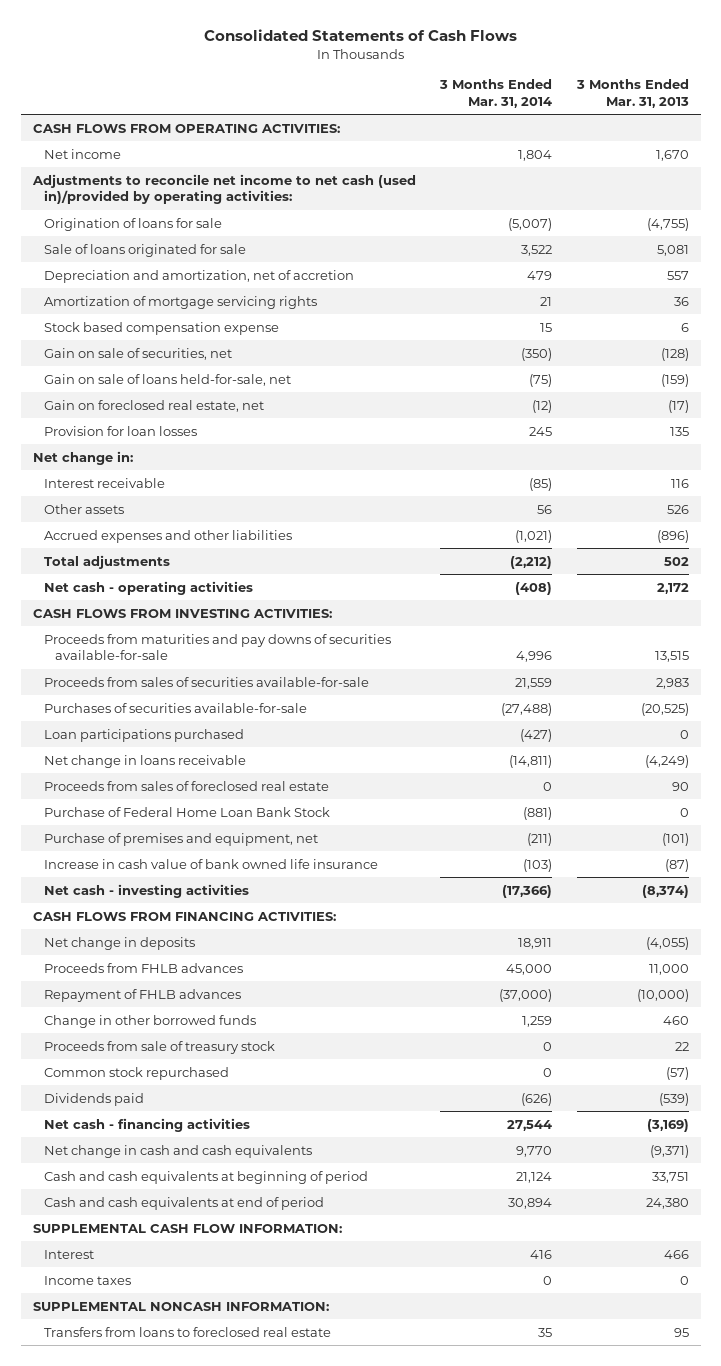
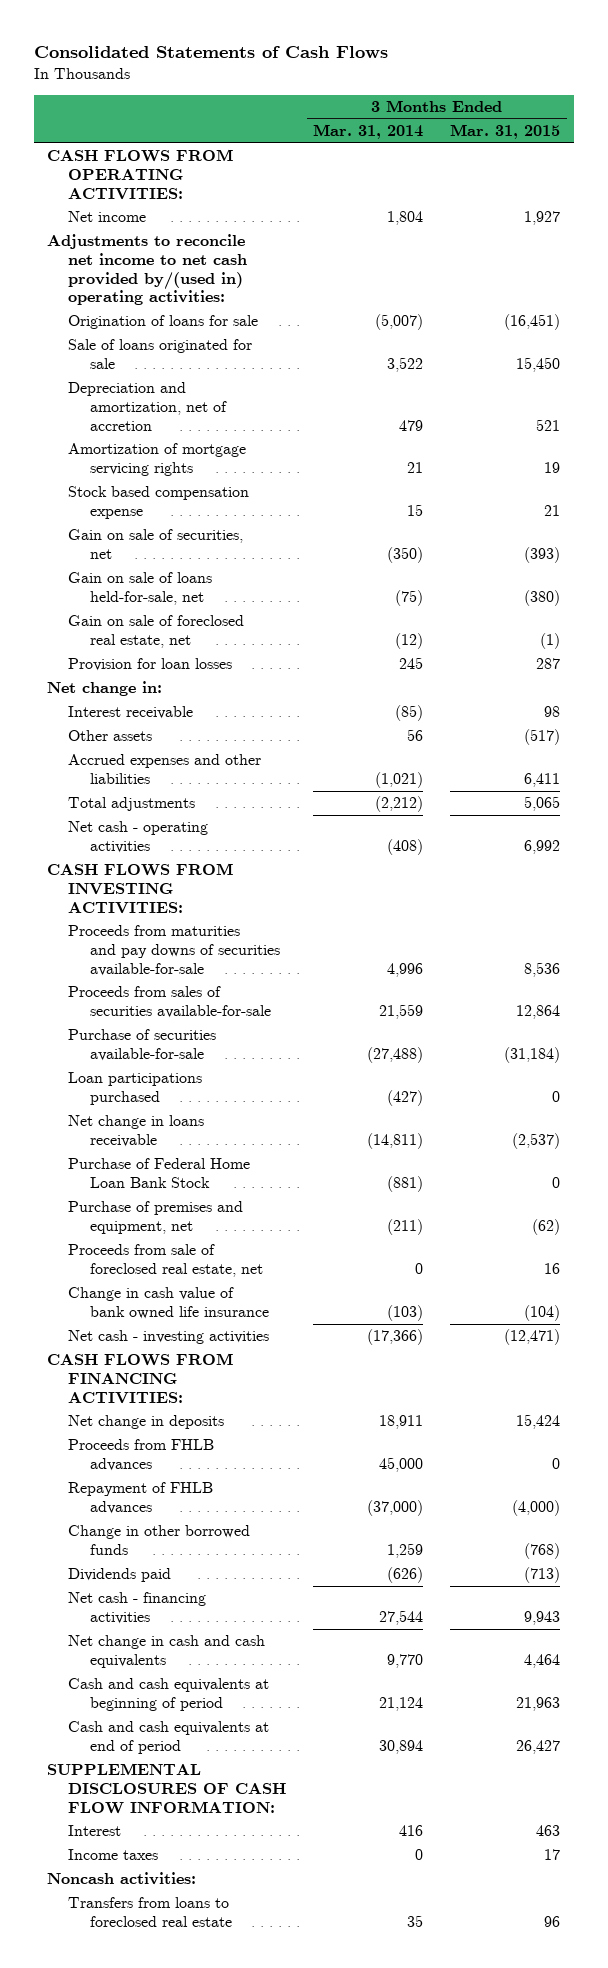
- | 3 Months Ended Mar. 31, 2014 | 3 Months Ended Mar. 31, 2013
+ | 3 Months Ended Mar. 31, 2014 | 3 Months Ended Mar. 31, 2015
- Adjustments to reconcile net income to net cash (used in)/provided by operating activities:
+ Adjustments to reconcile net income to net cash provided by/(used in) operating activities:
- Gain on foreclosed real estate, net | (12) | (17)
+ Gain on sale of foreclosed real estate, net | (12) | (1)
- Purchases of securities available-for-sale | (27,488) | (20,525)
+ Purchase of securities available-for-sale | (27,488) | (31,184)
- Proceeds from sales of foreclosed real estate | 0 | 90
- Increase in cash value of bank owned life insurance | (103) | (87)
+ Proceeds from sale of foreclosed real estate, net | 0 | 16
+ Change in cash value of bank owned life insurance | (103) | (104)
- Proceeds from sale of treasury stock | 0 | 22
- Common stock repurchased | 0 | (57)
- SUPPLEMENTAL CASH FLOW INFORMATION:
+ SUPPLEMENTAL DISCLOSURES OF CASH FLOW INFORMATION:
- SUPPLEMENTAL NONCASH INFORMATION:
+ Noncash activities:

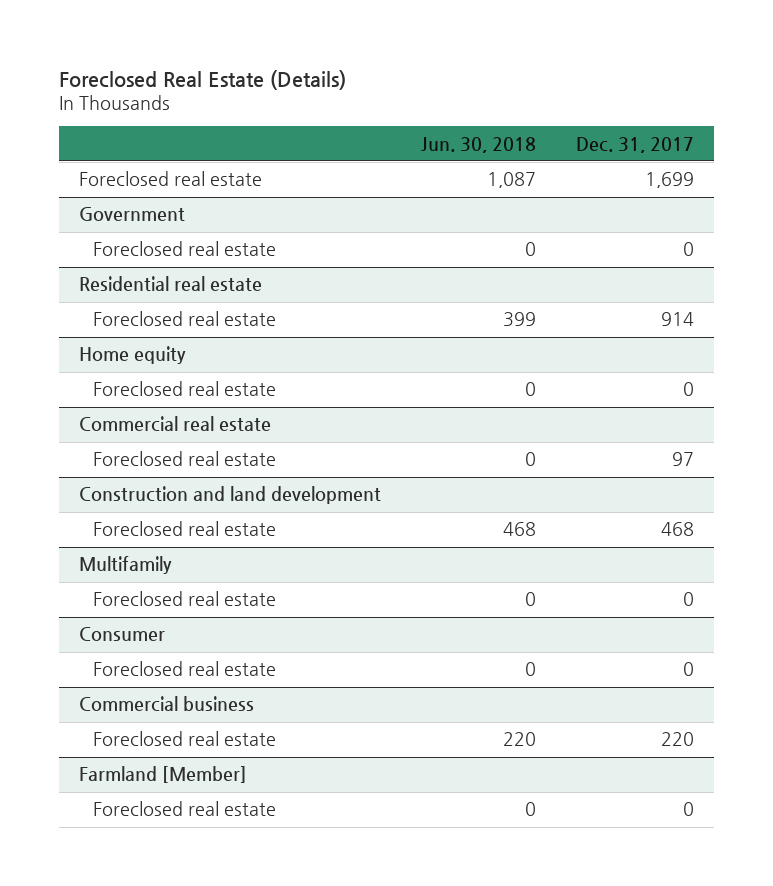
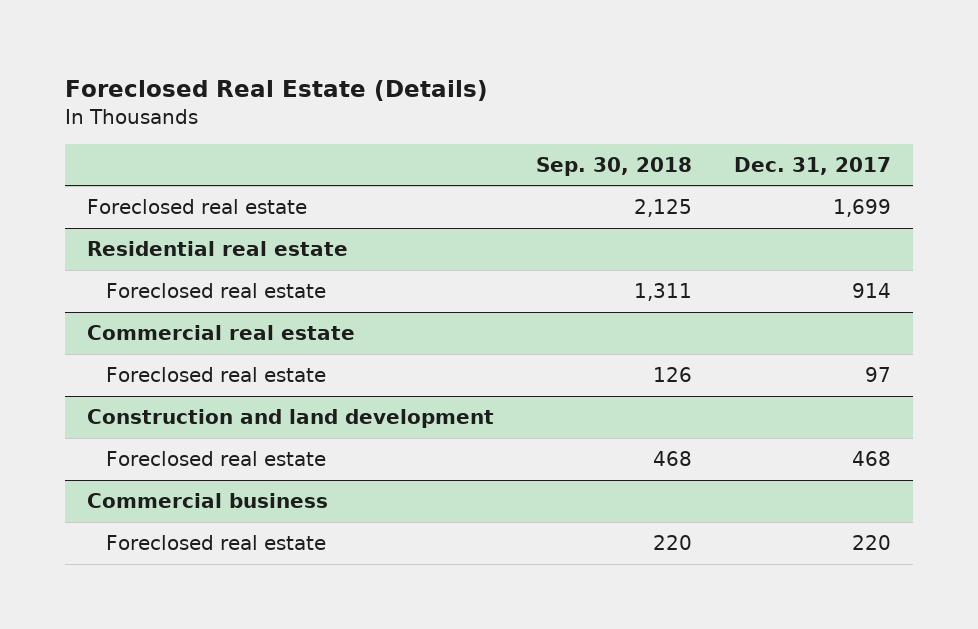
- | Jun. 30, 2018 | Dec. 31, 2017
+ | Sep. 30, 2018 | Dec. 31, 2017
- Government
- Foreclosed real estate | 0 | 0
- Home equity
- Foreclosed real estate | 0 | 0
- Multifamily
- Foreclosed real estate | 0 | 0
- Consumer
- Foreclosed real estate | 0 | 0
- Farmland [Member]
- Foreclosed real estate | 0 | 0

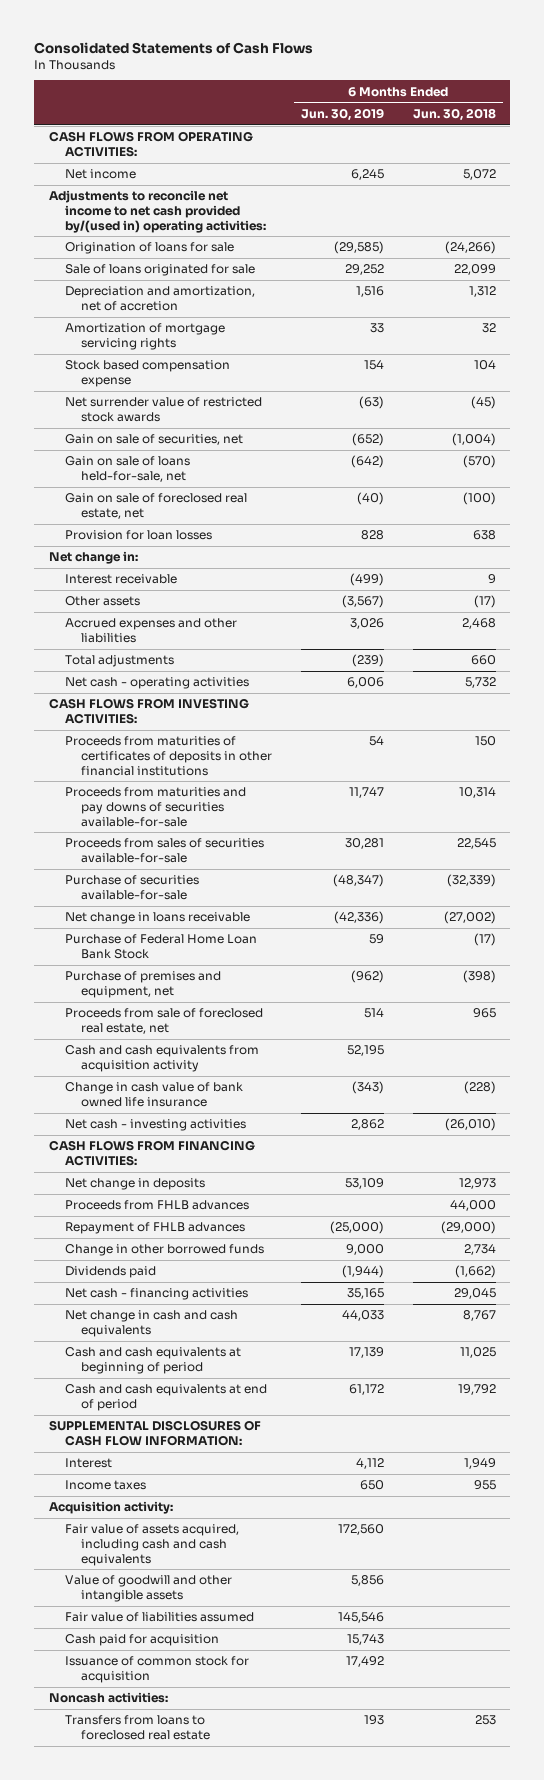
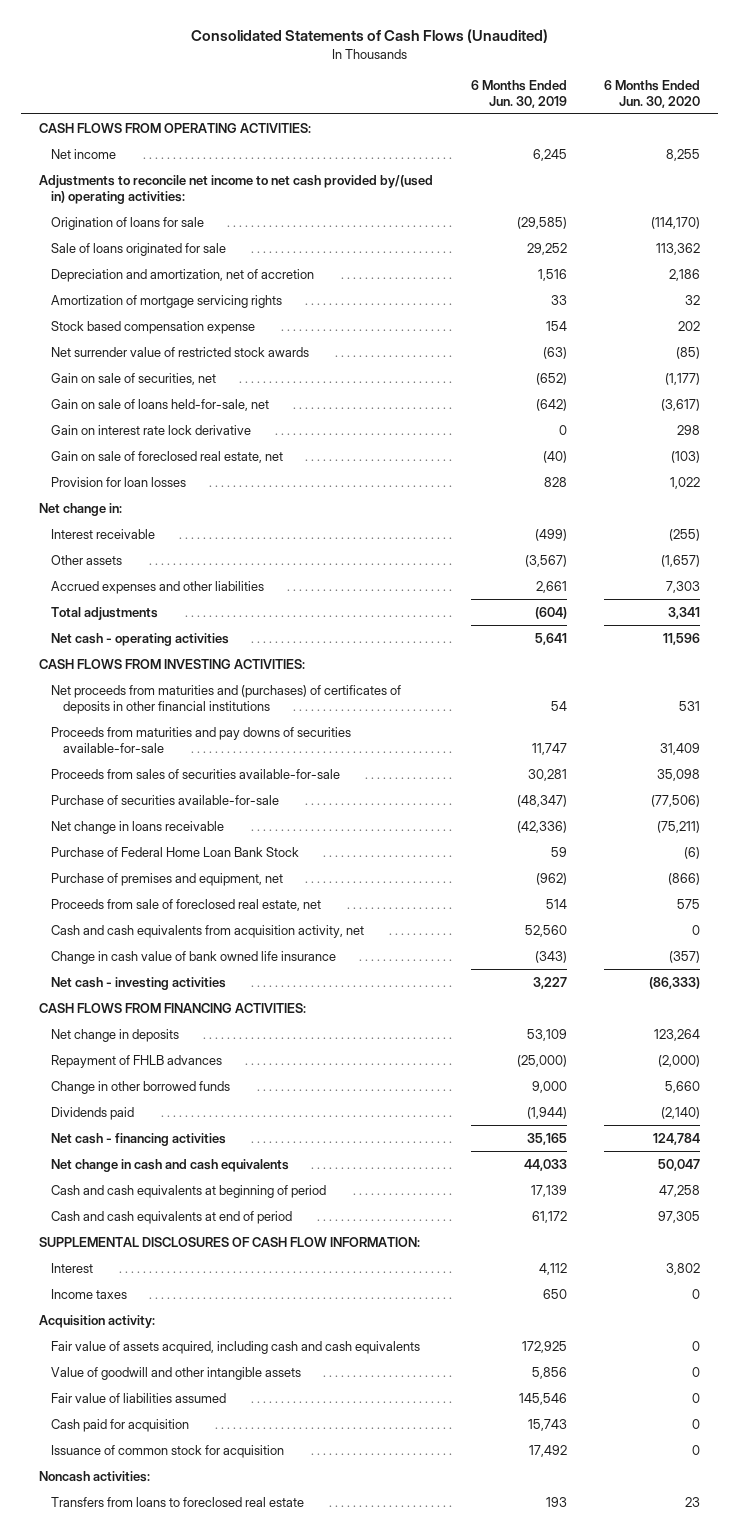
- Consolidated Statements of Cash Flows
+ Consolidated Statements of Cash Flows (Unaudited)
- | 6 Months Ended Jun. 30, 2019 | 6 Months Ended Jun. 30, 2018
+ | 6 Months Ended Jun. 30, 2019 | 6 Months Ended Jun. 30, 2020
+ Gain on interest rate lock derivative | 0 | 298
- Accrued expenses and other liabilities | 3,026 | 2,468
- Total adjustments | (239) | 660
- Net cash - operating activities | 6,006 | 5,732
+ Accrued expenses and other liabilities | 2,661 | 7,303
+ Total adjustments | (604) | 3,341
+ Net cash - operating activities | 5,641 | 11,596
- Proceeds from maturities of certificates of deposits in other financial institutions | 54 | 150
+ Net proceeds from maturities and (purchases) of certificates of deposits in other financial institutions | 54 | 531
- Cash and cash equivalents from acquisition activity | 52,195 |
+ Cash and cash equivalents from acquisition activity, net | 52,560 | 0
- Net cash - investing activities | 2,862 | (26,010)
+ Net cash - investing activities | 3,227 | (86,333)
- Proceeds from FHLB advances | | 44,000
- Fair value of assets acquired, including cash and cash equivalents | 172,560 |
+ Fair value of assets acquired, including cash and cash equivalents | 172,925 | 0

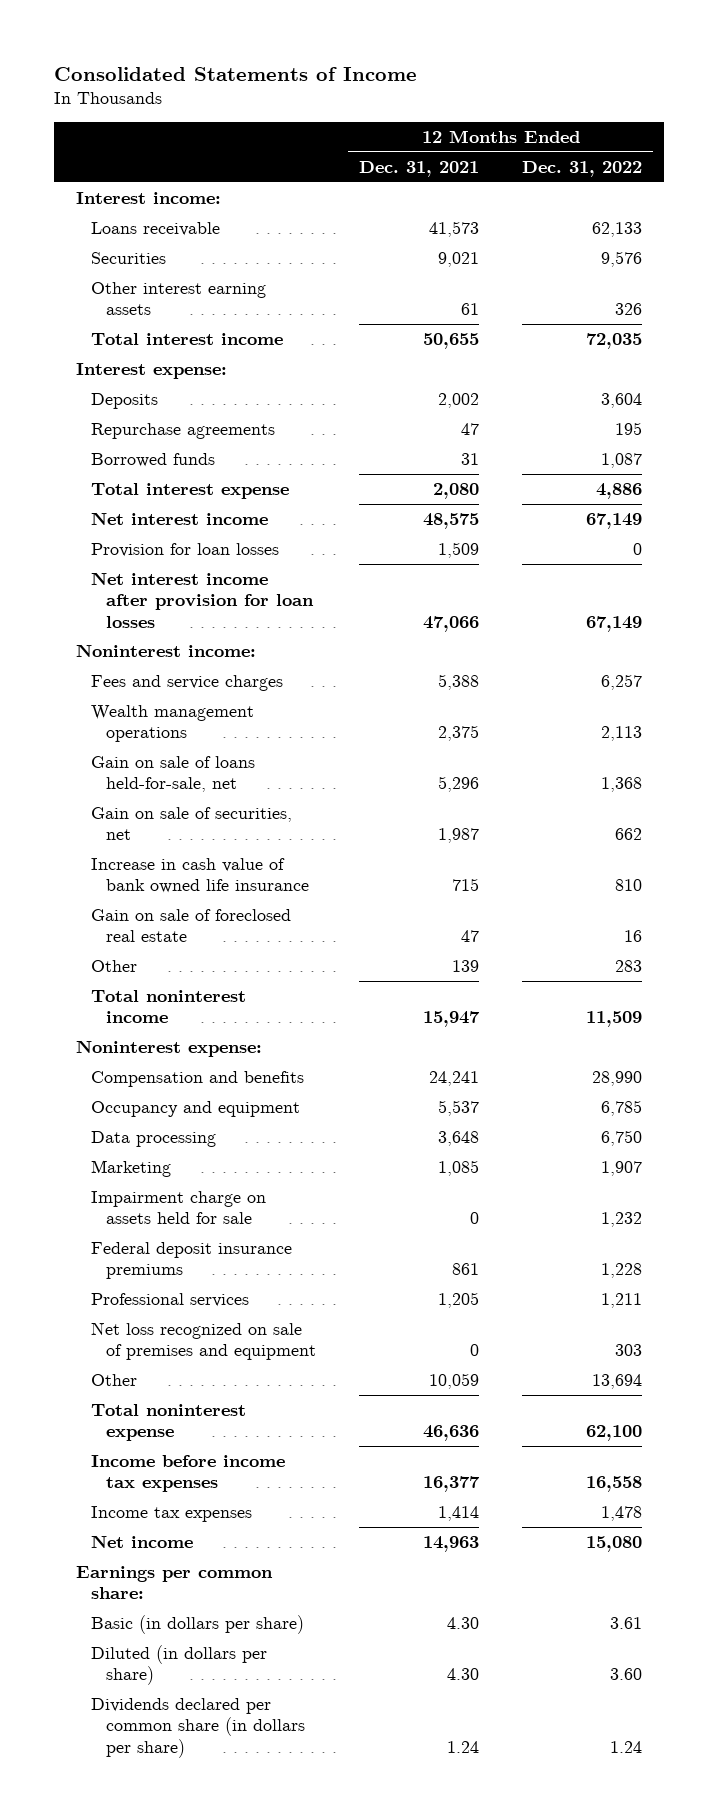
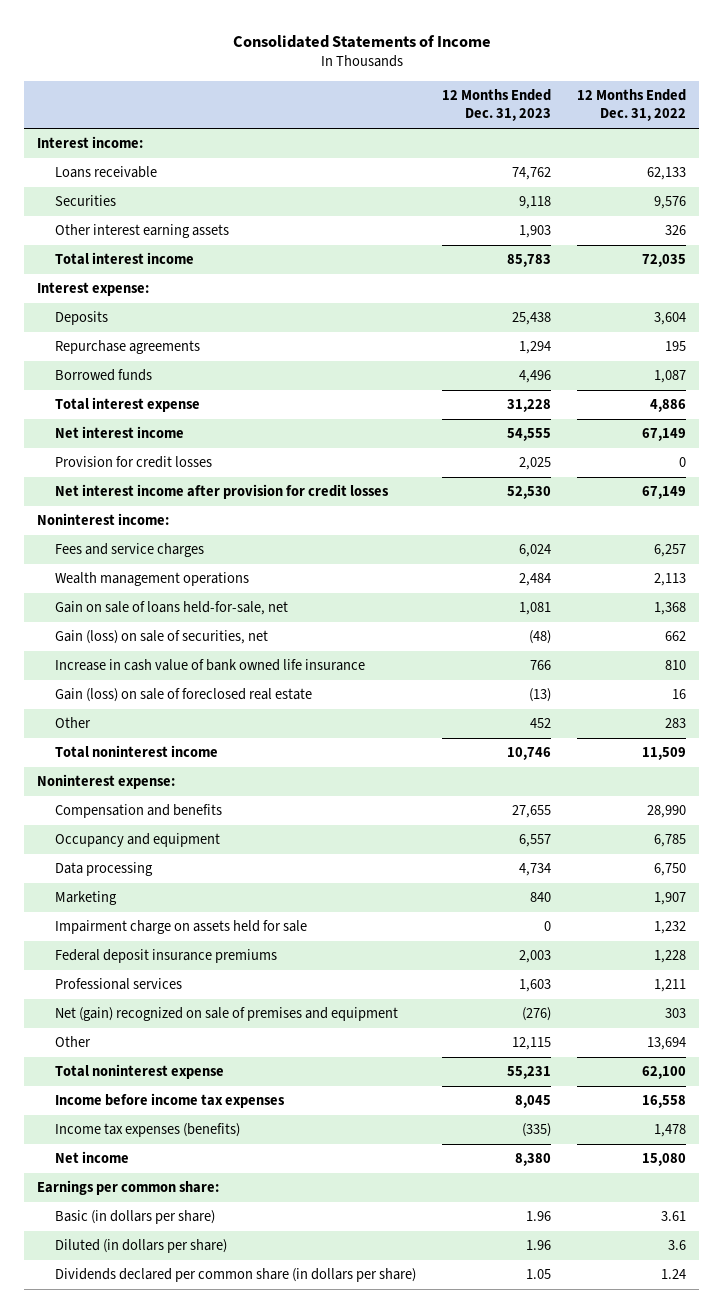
- | 12 Months Ended Dec. 31, 2021 | 12 Months Ended Dec. 31, 2022
+ | 12 Months Ended Dec. 31, 2023 | 12 Months Ended Dec. 31, 2022
- Provision for loan losses | 1,509 | 0
- Net interest income after provision for loan losses | 47,066 | 67,149
+ Provision for credit losses | 2,025 | 0
+ Net interest income after provision for credit losses | 52,530 | 67,149
- Gain on sale of securities, net | 1,987 | 662
+ Gain (loss) on sale of securities, net | (48) | 662
- Gain on sale of foreclosed real estate | 47 | 16
+ Gain (loss) on sale of foreclosed real estate | (13) | 16
- Net loss recognized on sale of premises and equipment | 0 | 303
+ Net (gain) recognized on sale of premises and equipment | (276) | 303
- Income tax expenses | 1,414 | 1,478
+ Income tax expenses (benefits) | (335) | 1,478
- Diluted (in dollars per share) | 4.30 | 3.60
+ Diluted (in dollars per share) | 1.96 | 3.6

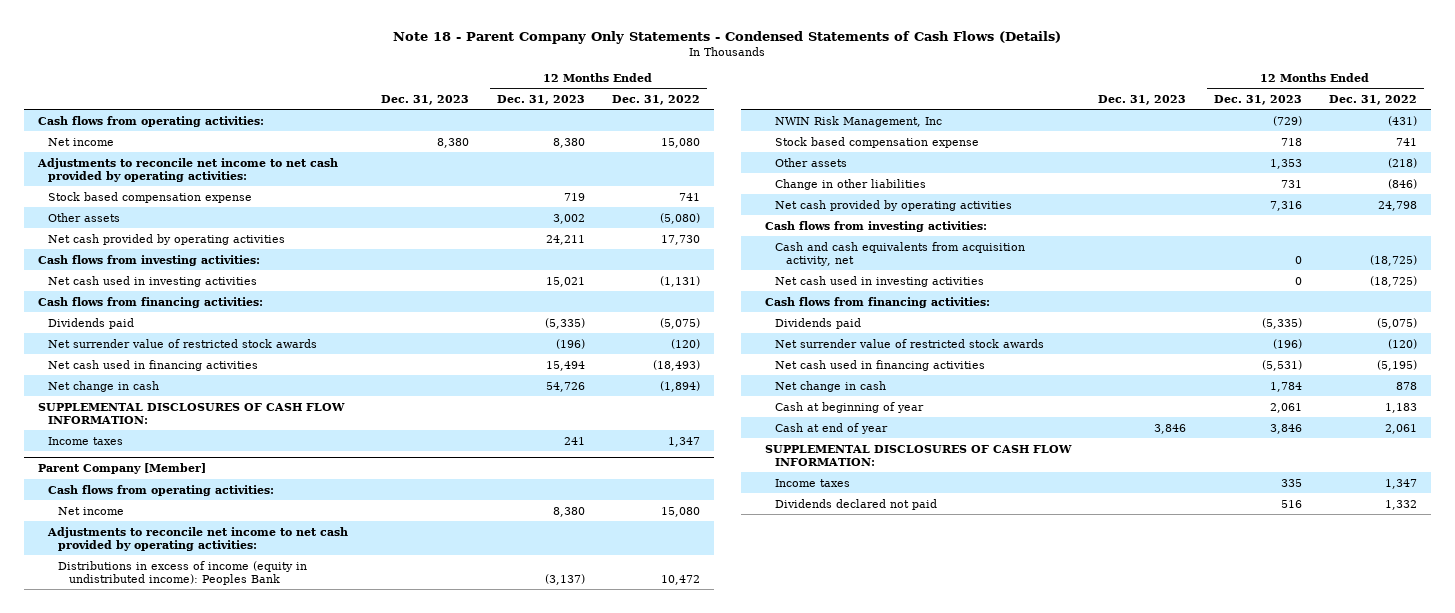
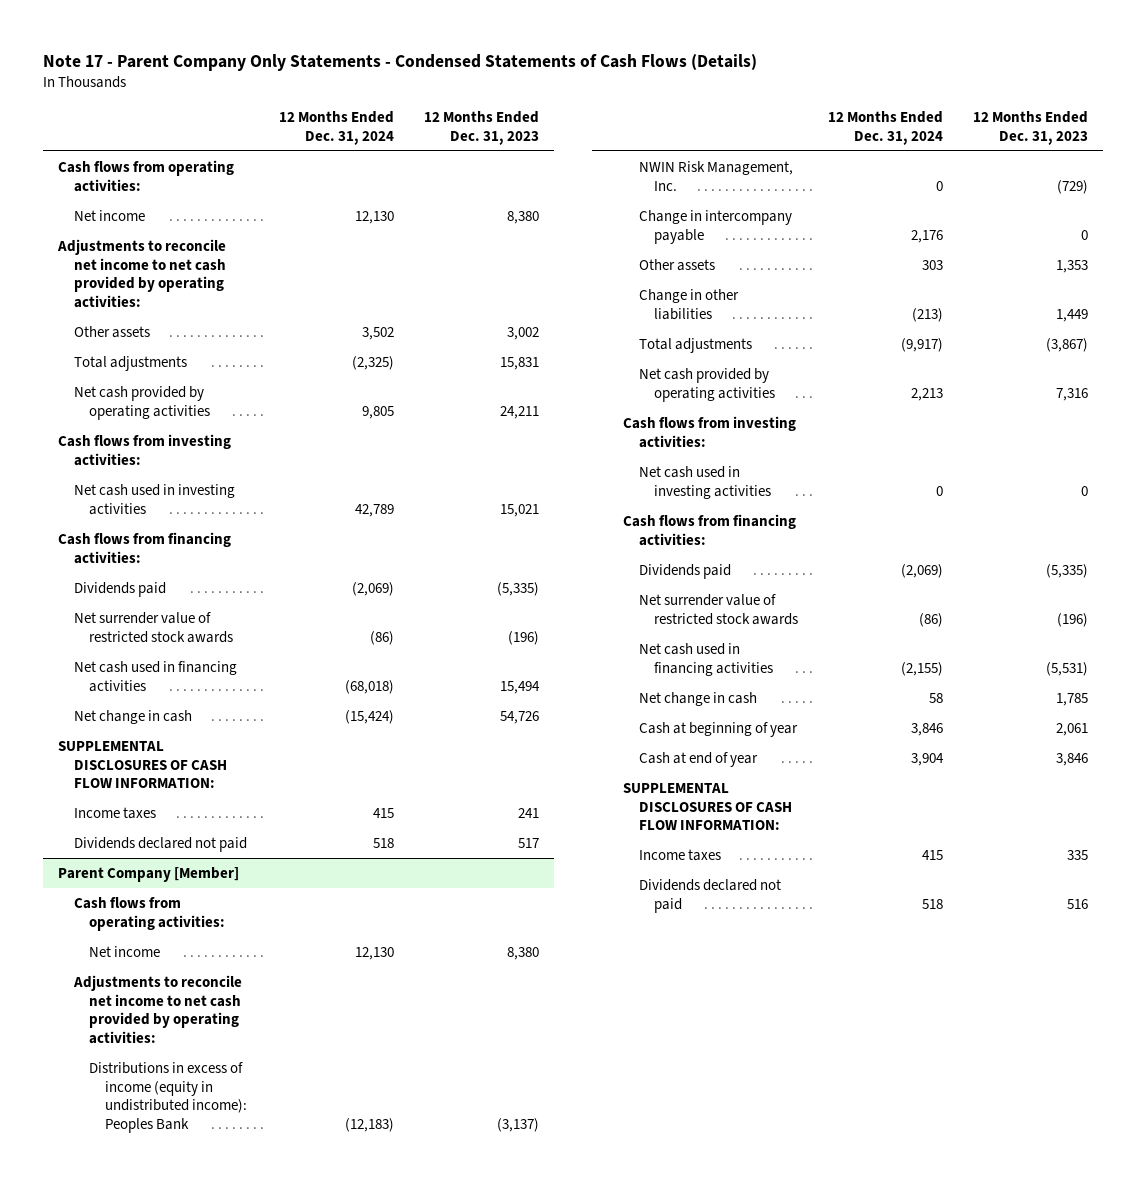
- Note 18 - Parent Company Only Statements - Condensed Statements of Cash Flows (Details)
+ Note 17 - Parent Company Only Statements - Condensed Statements of Cash Flows (Details)
- | Dec. 31, 2023 | 12 Months Ended Dec. 31, 2023 | 12 Months Ended Dec. 31, 2022
+ | 12 Months Ended Dec. 31, 2024 | 12 Months Ended Dec. 31, 2023
- Stock based compensation expense | | 719 | 741
+ Total adjustments | (2,325) | 15,831
+ Dividends declared not paid | 518 | 517
@ Parent Company [Member]
- NWIN Risk Management, Inc | | (729) | (431)
- Stock based compensation expense | | 718 | 741
+ NWIN Risk Management, Inc. | 0 | (729)
+ Change in intercompany payable | 2,176 | 0
- Change in other liabilities | | 731 | (846)
+ Change in other liabilities | (213) | 1,449
+ Total adjustments | (9,917) | (3,867)
- Cash and cash equivalents from acquisition activity, net | | 0 | (18,725)
- Net change in cash | | 1,784 | 878
+ Net change in cash | 58 | 1,785

